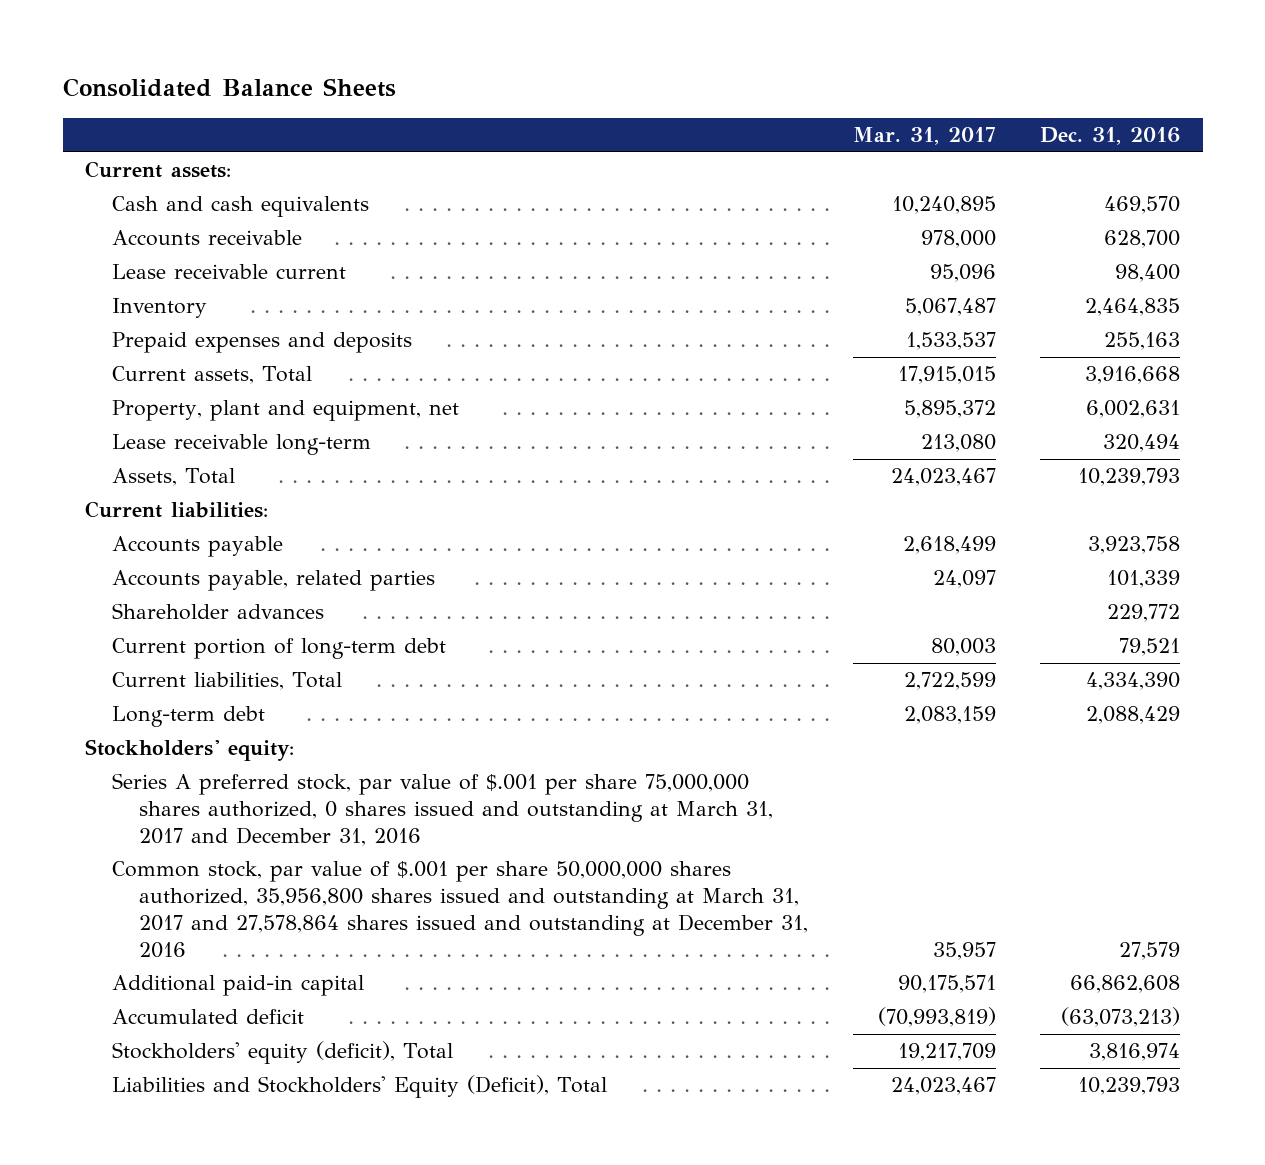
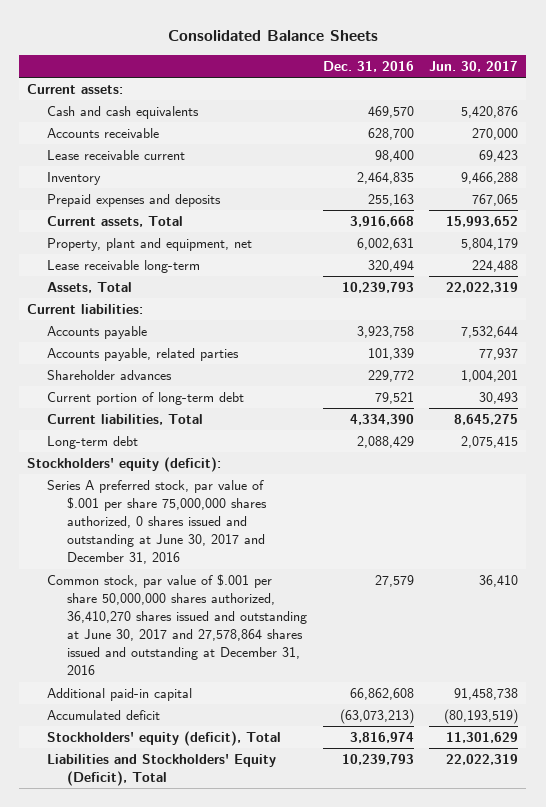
- | Mar. 31, 2017 | Dec. 31, 2016
+ | Dec. 31, 2016 | Jun. 30, 2017
- Stockholders' equity:
- Series A preferred stock, par value of $.001 per share 75,000,000 shares authorized, 0 shares issued and outstanding at March 31, 2017 and December 31, 2016
- Common stock, par value of $.001 per share 50,000,000 shares authorized, 35,956,800 shares issued and outstanding at March 31, 2017 and 27,578,864 shares issued and outstanding at December 31, 2016 | 35,957 | 27,579
+ Stockholders' equity (deficit):
+ Series A preferred stock, par value of $.001 per share 75,000,000 shares authorized, 0 shares issued and outstanding at June 30, 2017 and December 31, 2016
+ Common stock, par value of $.001 per share 50,000,000 shares authorized, 36,410,270 shares issued and outstanding at June 30, 2017 and 27,578,864 shares issued and outstanding at December 31, 2016 | 27,579 | 36,410

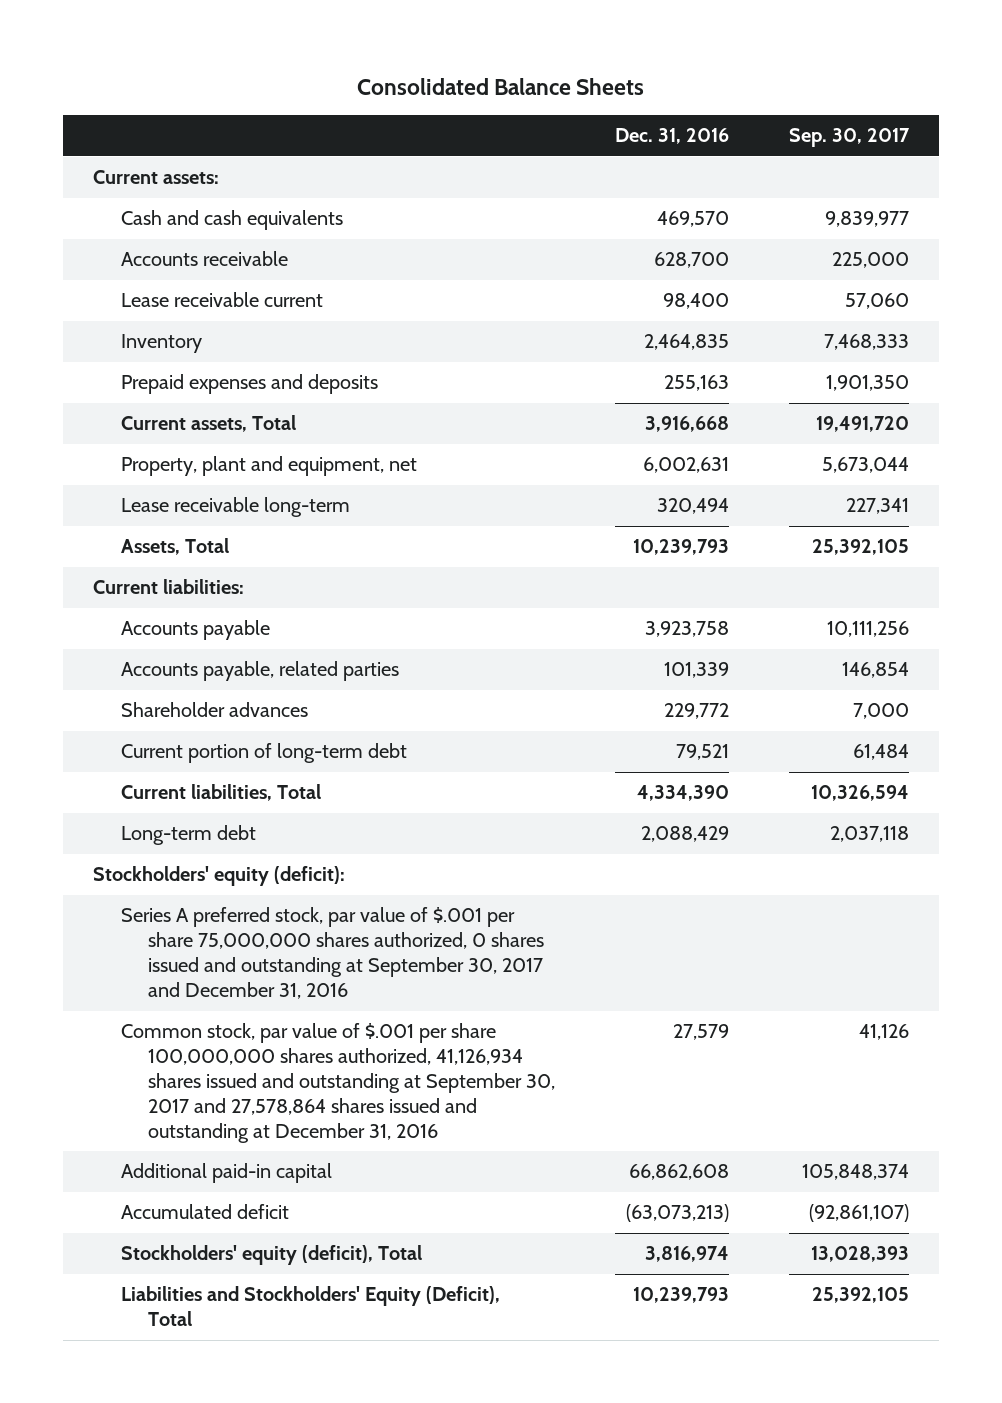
- | Dec. 31, 2016 | Jun. 30, 2017
+ | Dec. 31, 2016 | Sep. 30, 2017
- Series A preferred stock, par value of $.001 per share 75,000,000 shares authorized, 0 shares issued and outstanding at June 30, 2017 and December 31, 2016
- Common stock, par value of $.001 per share 50,000,000 shares authorized, 36,410,270 shares issued and outstanding at June 30, 2017 and 27,578,864 shares issued and outstanding at December 31, 2016 | 27,579 | 36,410
+ Series A preferred stock, par value of $.001 per share 75,000,000 shares authorized, 0 shares issued and outstanding at September 30, 2017 and December 31, 2016
+ Common stock, par value of $.001 per share 100,000,000 shares authorized, 41,126,934 shares issued and outstanding at September 30, 2017 and 27,578,864 shares issued and outstanding at December 31, 2016 | 27,579 | 41,126

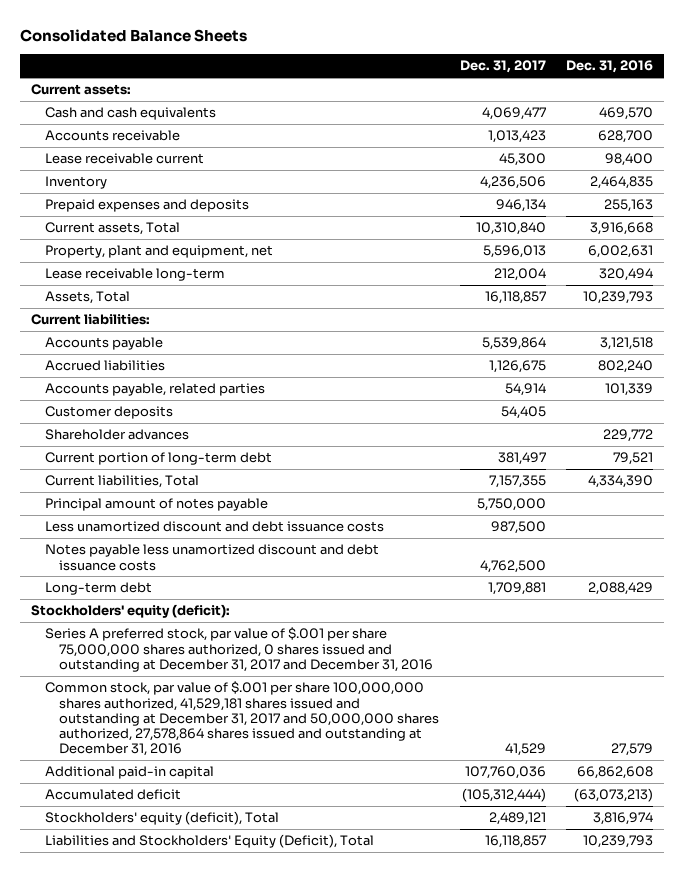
- | Dec. 31, 2016 | Sep. 30, 2017
+ | Dec. 31, 2017 | Dec. 31, 2016
- Accounts payable | 3,923,758 | 10,111,256
+ Accounts payable | 5,539,864 | 3,121,518
+ Accrued liabilities | 1,126,675 | 802,240
+ Customer deposits | 54,405 |
+ Principal amount of notes payable | 5,750,000 |
+ Less unamortized discount and debt issuance costs | 987,500 |
+ Notes payable less unamortized discount and debt issuance costs | 4,762,500 |
- Series A preferred stock, par value of $.001 per share 75,000,000 shares authorized, 0 shares issued and outstanding at September 30, 2017 and December 31, 2016
- Common stock, par value of $.001 per share 100,000,000 shares authorized, 41,126,934 shares issued and outstanding at September 30, 2017 and 27,578,864 shares issued and outstanding at December 31, 2016 | 27,579 | 41,126
+ Series A preferred stock, par value of $.001 per share 75,000,000 shares authorized, 0 shares issued and outstanding at December 31, 2017 and December 31, 2016
+ Common stock, par value of $.001 per share 100,000,000 shares authorized, 41,529,181 shares issued and outstanding at December 31, 2017 and 50,000,000 shares authorized, 27,578,864 shares issued and outstanding at December 31, 2016 | 41,529 | 27,579

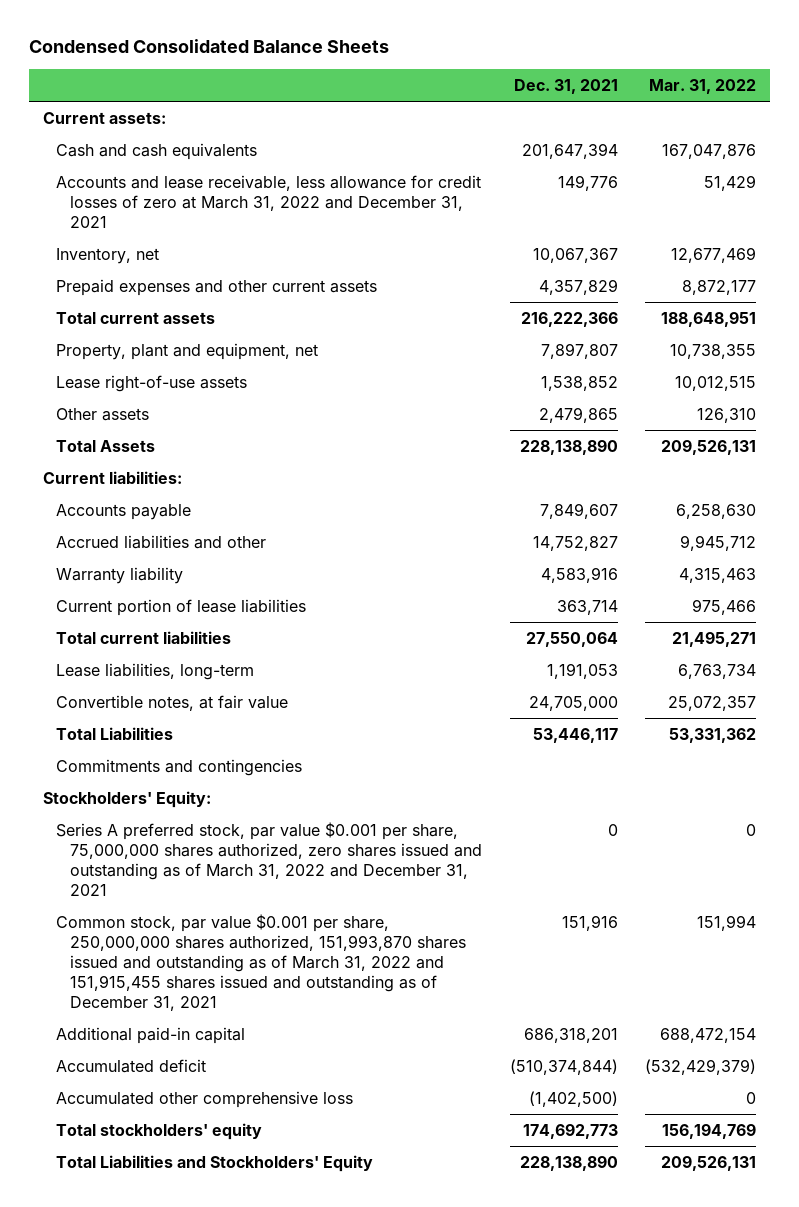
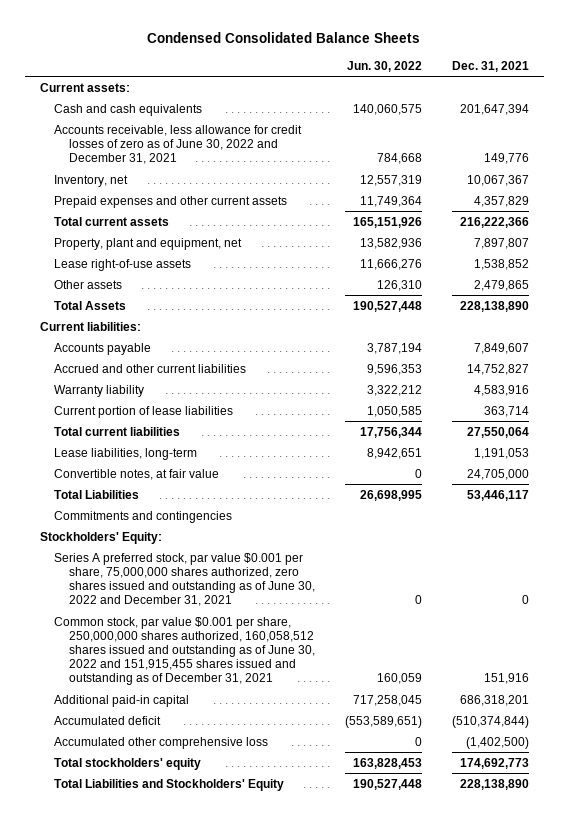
- | Dec. 31, 2021 | Mar. 31, 2022
+ | Jun. 30, 2022 | Dec. 31, 2021
- Accounts and lease receivable, less allowance for credit losses of zero at March 31, 2022 and December 31, 2021 | 149,776 | 51,429
+ Accounts receivable, less allowance for credit losses of zero as of June 30, 2022 and December 31, 2021 | 784,668 | 149,776
- Accrued liabilities and other | 14,752,827 | 9,945,712
+ Accrued and other current liabilities | 9,596,353 | 14,752,827
- Series A preferred stock, par value $0.001 per share, 75,000,000 shares authorized, zero shares issued and outstanding as of March 31, 2022 and December 31, 2021 | 0 | 0
- Common stock, par value $0.001 per share, 250,000,000 shares authorized, 151,993,870 shares issued and outstanding as of March 31, 2022 and 151,915,455 shares issued and outstanding as of December 31, 2021 | 151,916 | 151,994
+ Series A preferred stock, par value $0.001 per share, 75,000,000 shares authorized, zero shares issued and outstanding as of June 30, 2022 and December 31, 2021 | 0 | 0
+ Common stock, par value $0.001 per share, 250,000,000 shares authorized, 160,058,512 shares issued and outstanding as of June 30, 2022 and 151,915,455 shares issued and outstanding as of December 31, 2021 | 160,059 | 151,916

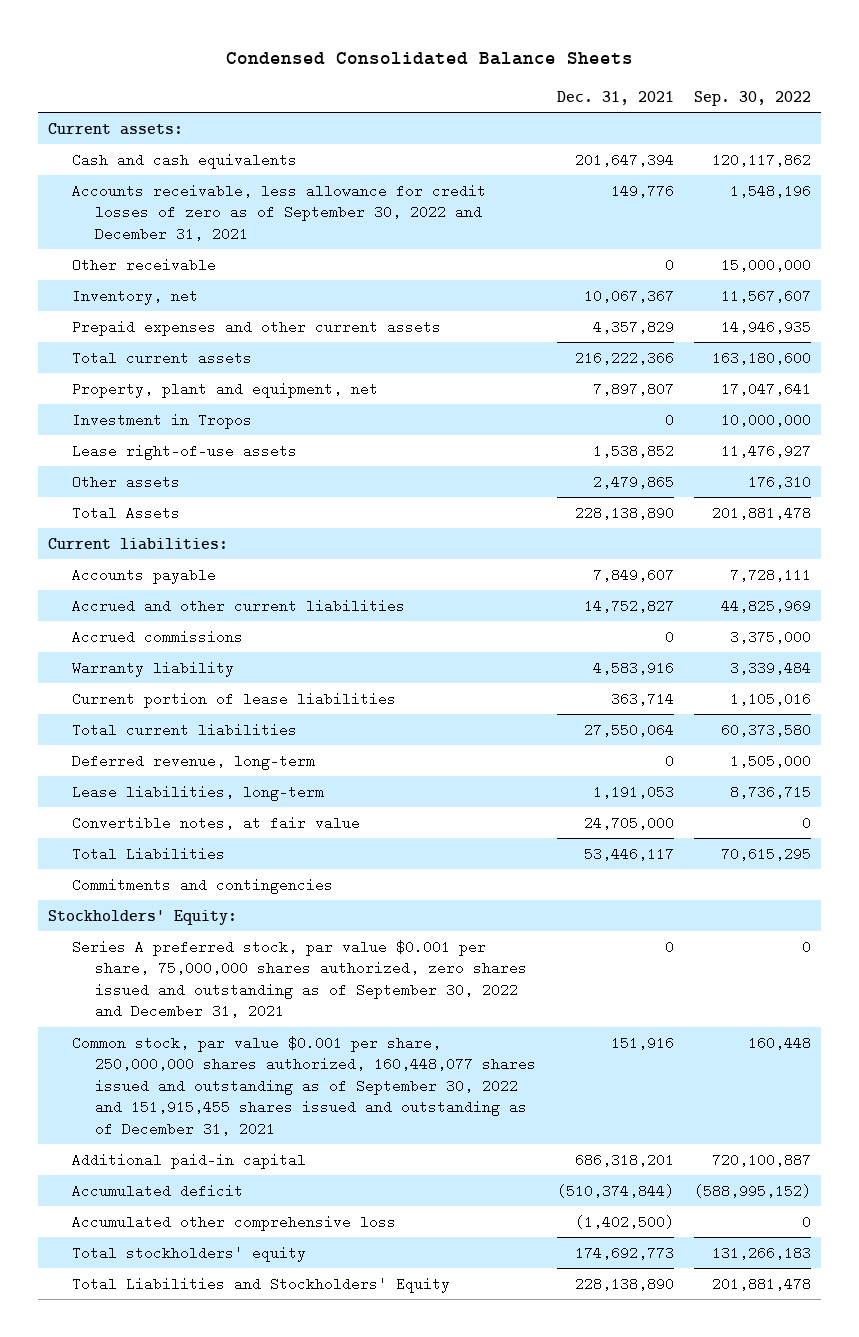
- | Jun. 30, 2022 | Dec. 31, 2021
+ | Dec. 31, 2021 | Sep. 30, 2022
- Accounts receivable, less allowance for credit losses of zero as of June 30, 2022 and December 31, 2021 | 784,668 | 149,776
+ Accounts receivable, less allowance for credit losses of zero as of September 30, 2022 and December 31, 2021 | 149,776 | 1,548,196
+ Other receivable | 0 | 15,000,000
+ Investment in Tropos | 0 | 10,000,000
+ Accrued commissions | 0 | 3,375,000
+ Deferred revenue, long-term | 0 | 1,505,000
- Series A preferred stock, par value $0.001 per share, 75,000,000 shares authorized, zero shares issued and outstanding as of June 30, 2022 and December 31, 2021 | 0 | 0
- Common stock, par value $0.001 per share, 250,000,000 shares authorized, 160,058,512 shares issued and outstanding as of June 30, 2022 and 151,915,455 shares issued and outstanding as of December 31, 2021 | 160,059 | 151,916
+ Series A preferred stock, par value $0.001 per share, 75,000,000 shares authorized, zero shares issued and outstanding as of September 30, 2022 and December 31, 2021 | 0 | 0
+ Common stock, par value $0.001 per share, 250,000,000 shares authorized, 160,448,077 shares issued and outstanding as of September 30, 2022 and 151,915,455 shares issued and outstanding as of December 31, 2021 | 151,916 | 160,448

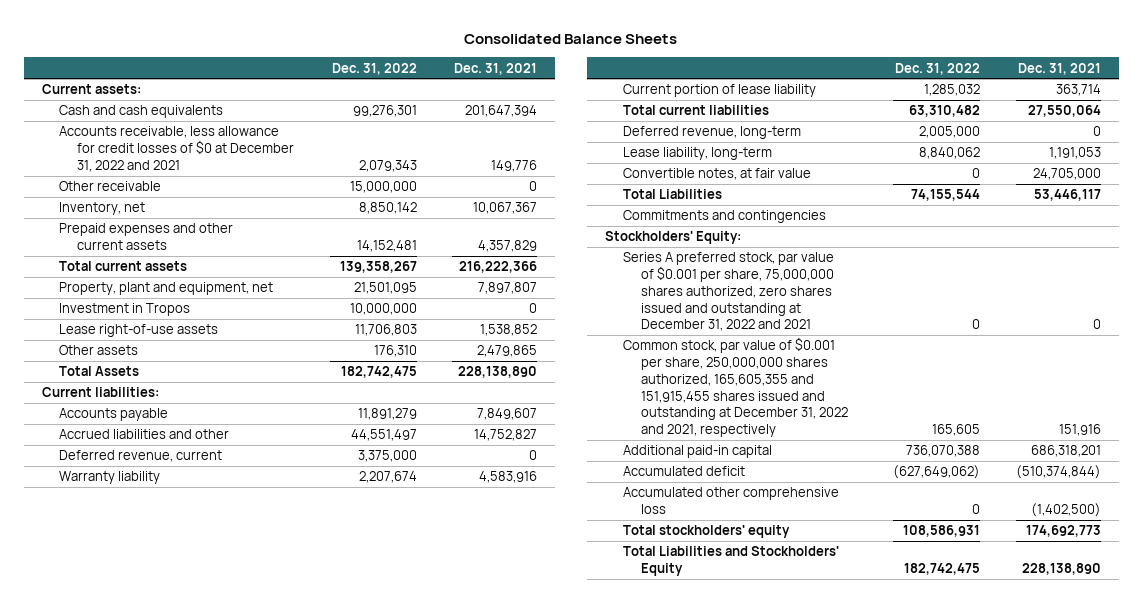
- Condensed Consolidated Balance Sheets
+ Consolidated Balance Sheets
- | Dec. 31, 2021 | Sep. 30, 2022
+ | Dec. 31, 2022 | Dec. 31, 2021
- Accounts receivable, less allowance for credit losses of zero as of September 30, 2022 and December 31, 2021 | 149,776 | 1,548,196
+ Accounts receivable, less allowance for credit losses of $0 at December 31, 2022 and 2021 | 2,079,343 | 149,776
- Accrued and other current liabilities | 14,752,827 | 44,825,969
- Accrued commissions | 0 | 3,375,000
+ Accrued liabilities and other | 44,551,497 | 14,752,827
+ Deferred revenue, current | 3,375,000 | 0
- Current portion of lease liabilities | 363,714 | 1,105,016
+ Current portion of lease liability | 1,285,032 | 363,714
- Lease liabilities, long-term | 1,191,053 | 8,736,715
+ Lease liability, long-term | 8,840,062 | 1,191,053
- Series A preferred stock, par value $0.001 per share, 75,000,000 shares authorized, zero shares issued and outstanding as of September 30, 2022 and December 31, 2021 | 0 | 0
- Common stock, par value $0.001 per share, 250,000,000 shares authorized, 160,448,077 shares issued and outstanding as of September 30, 2022 and 151,915,455 shares issued and outstanding as of December 31, 2021 | 151,916 | 160,448
+ Series A preferred stock, par value of $0.001 per share, 75,000,000 shares authorized, zero shares issued and outstanding at December 31, 2022 and 2021 | 0 | 0
+ Common stock, par value of $0.001 per share, 250,000,000 shares authorized, 165,605,355 and 151,915,455 shares issued and outstanding at December 31, 2022 and 2021, respectively | 165,605 | 151,916

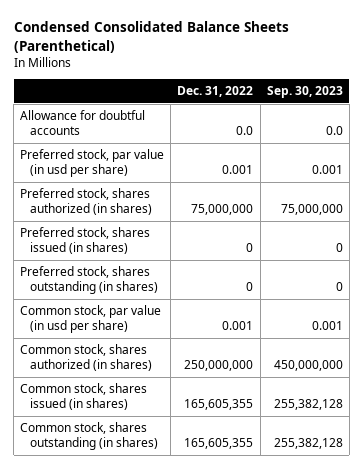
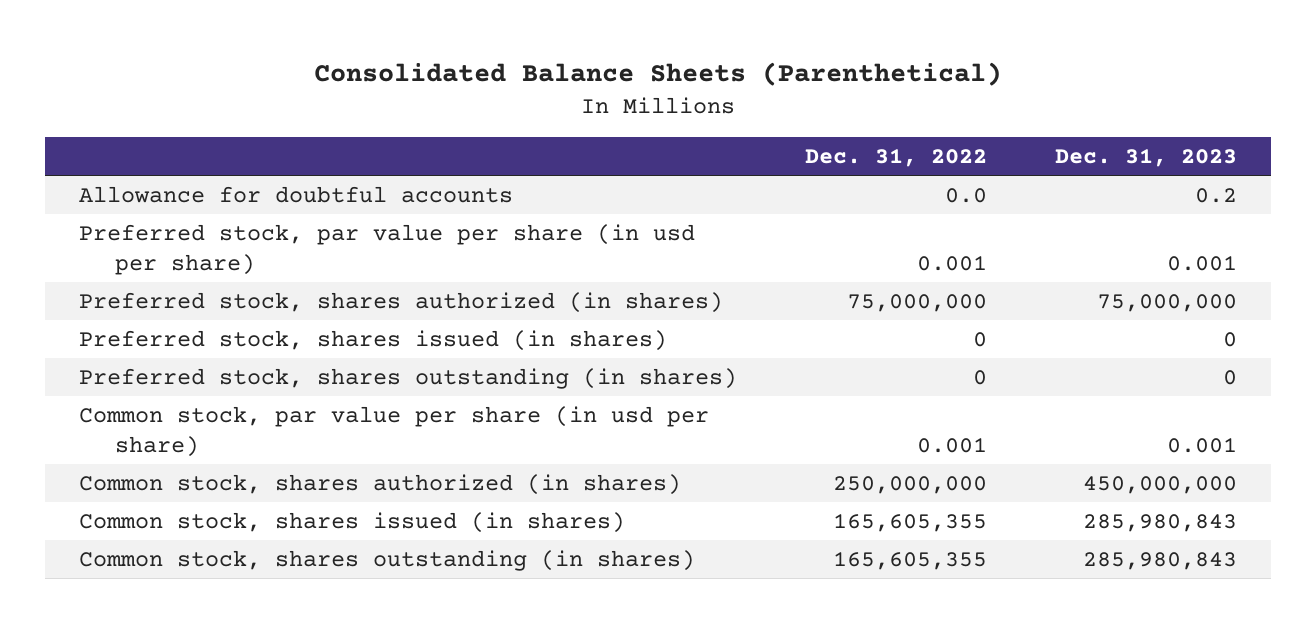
- Condensed Consolidated Balance Sheets (Parenthetical)
+ Consolidated Balance Sheets (Parenthetical)
- | Dec. 31, 2022 | Sep. 30, 2023
+ | Dec. 31, 2022 | Dec. 31, 2023
- Preferred stock, par value (in usd per share) | 0.001 | 0.001
+ Preferred stock, par value per share (in usd per share) | 0.001 | 0.001
- Common stock, par value (in usd per share) | 0.001 | 0.001
+ Common stock, par value per share (in usd per share) | 0.001 | 0.001

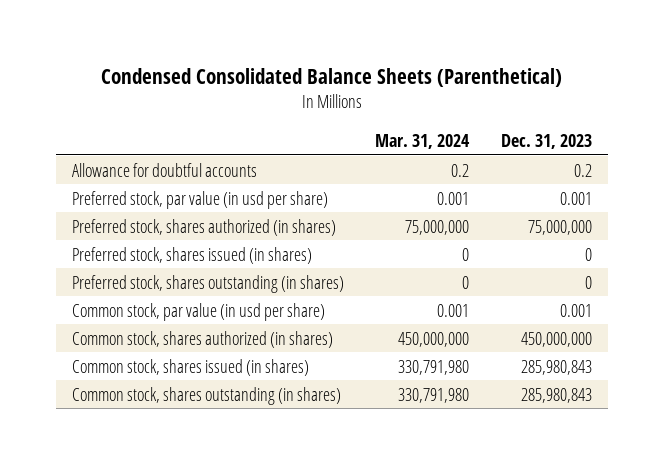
- Consolidated Balance Sheets (Parenthetical)
+ Condensed Consolidated Balance Sheets (Parenthetical)
- | Dec. 31, 2022 | Dec. 31, 2023
+ | Mar. 31, 2024 | Dec. 31, 2023
- Preferred stock, par value per share (in usd per share) | 0.001 | 0.001
+ Preferred stock, par value (in usd per share) | 0.001 | 0.001
- Common stock, par value per share (in usd per share) | 0.001 | 0.001
+ Common stock, par value (in usd per share) | 0.001 | 0.001

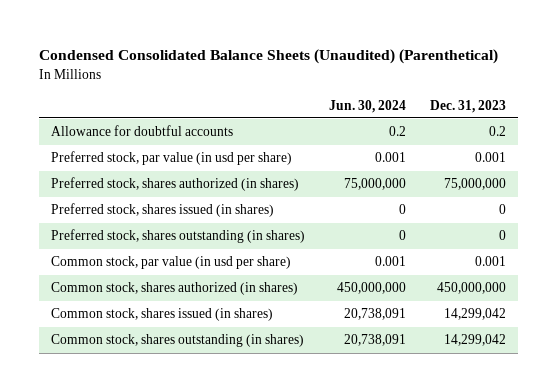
- Condensed Consolidated Balance Sheets (Parenthetical)
+ Condensed Consolidated Balance Sheets (Unaudited) (Parenthetical)
- | Mar. 31, 2024 | Dec. 31, 2023
+ | Jun. 30, 2024 | Dec. 31, 2023
- Common stock, shares issued (in shares) | 330,791,980 | 285,980,843
- Common stock, shares outstanding (in shares) | 330,791,980 | 285,980,843
+ Common stock, shares issued (in shares) | 20,738,091 | 14,299,042
+ Common stock, shares outstanding (in shares) | 20,738,091 | 14,299,042

